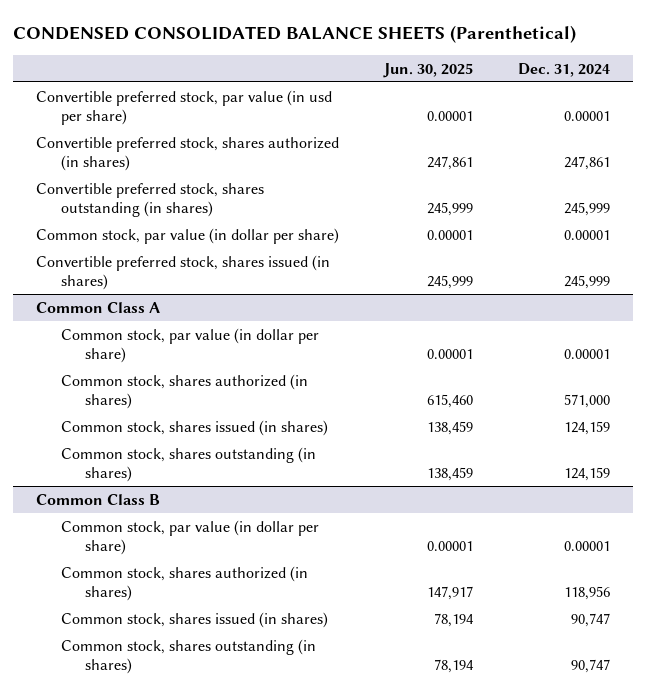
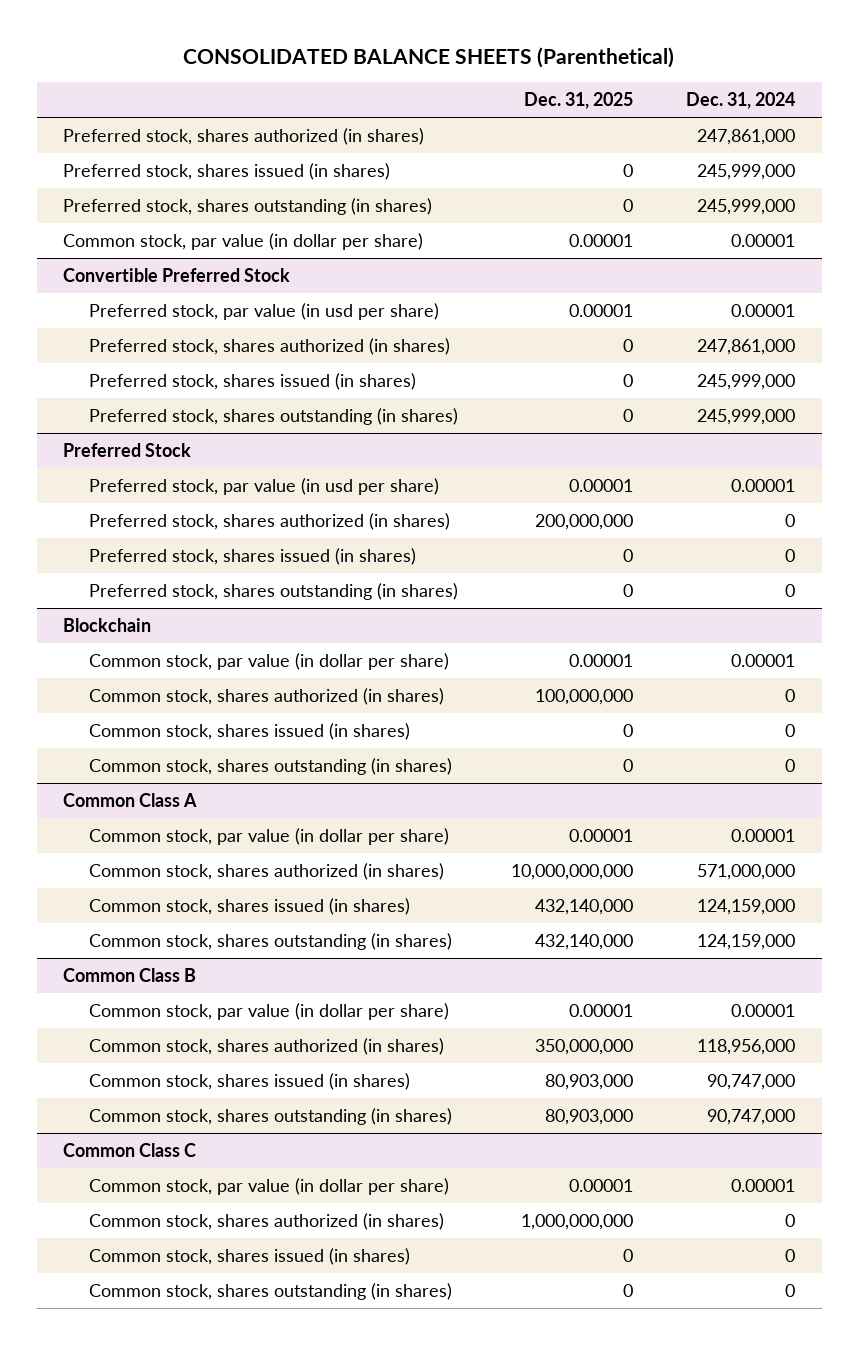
- CONDENSED CONSOLIDATED BALANCE SHEETS (Parenthetical)
+ CONSOLIDATED BALANCE SHEETS (Parenthetical)
- | Jun. 30, 2025 | Dec. 31, 2024
+ | Dec. 31, 2025 | Dec. 31, 2024
- Convertible preferred stock, par value (in usd per share) | 0.00001 | 0.00001
- Convertible preferred stock, shares authorized (in shares) | 247,861 | 247,861
- Convertible preferred stock, shares outstanding (in shares) | 245,999 | 245,999
+ Preferred stock, shares authorized (in shares) | | 247,861,000
+ Preferred stock, shares issued (in shares) | 0 | 245,999,000
+ Preferred stock, shares outstanding (in shares) | 0 | 245,999,000
- Convertible preferred stock, shares issued (in shares) | 245,999 | 245,999
+ Convertible Preferred Stock
+ Preferred stock, par value (in usd per share) | 0.00001 | 0.00001
+ Preferred stock, shares authorized (in shares) | 0 | 247,861,000
+ Preferred stock, shares issued (in shares) | 0 | 245,999,000
+ Preferred stock, shares outstanding (in shares) | 0 | 245,999,000
+ Preferred Stock
+ Preferred stock, par value (in usd per share) | 0.00001 | 0.00001
+ Preferred stock, shares authorized (in shares) | 200,000,000 | 0
+ Preferred stock, shares issued (in shares) | 0 | 0
+ Preferred stock, shares outstanding (in shares) | 0 | 0
+ Blockchain
+ Common stock, par value (in dollar per share) | 0.00001 | 0.00001
+ Common stock, shares authorized (in shares) | 100,000,000 | 0
+ Common stock, shares issued (in shares) | 0 | 0
+ Common stock, shares outstanding (in shares) | 0 | 0
@ Common Class A
- Common stock, shares authorized (in shares) | 615,460 | 571,000
- Common stock, shares issued (in shares) | 138,459 | 124,159
- Common stock, shares outstanding (in shares) | 138,459 | 124,159
+ Common stock, shares authorized (in shares) | 10,000,000,000 | 571,000,000
+ Common stock, shares issued (in shares) | 432,140,000 | 124,159,000
+ Common stock, shares outstanding (in shares) | 432,140,000 | 124,159,000
@ Common Class B
- Common stock, shares authorized (in shares) | 147,917 | 118,956
- Common stock, shares issued (in shares) | 78,194 | 90,747
- Common stock, shares outstanding (in shares) | 78,194 | 90,747
+ Common stock, shares authorized (in shares) | 350,000,000 | 118,956,000
+ Common stock, shares issued (in shares) | 80,903,000 | 90,747,000
+ Common stock, shares outstanding (in shares) | 80,903,000 | 90,747,000
+ Common Class C
+ Common stock, par value (in dollar per share) | 0.00001 | 0.00001
+ Common stock, shares authorized (in shares) | 1,000,000,000 | 0
+ Common stock, shares issued (in shares) | 0 | 0
+ Common stock, shares outstanding (in shares) | 0 | 0

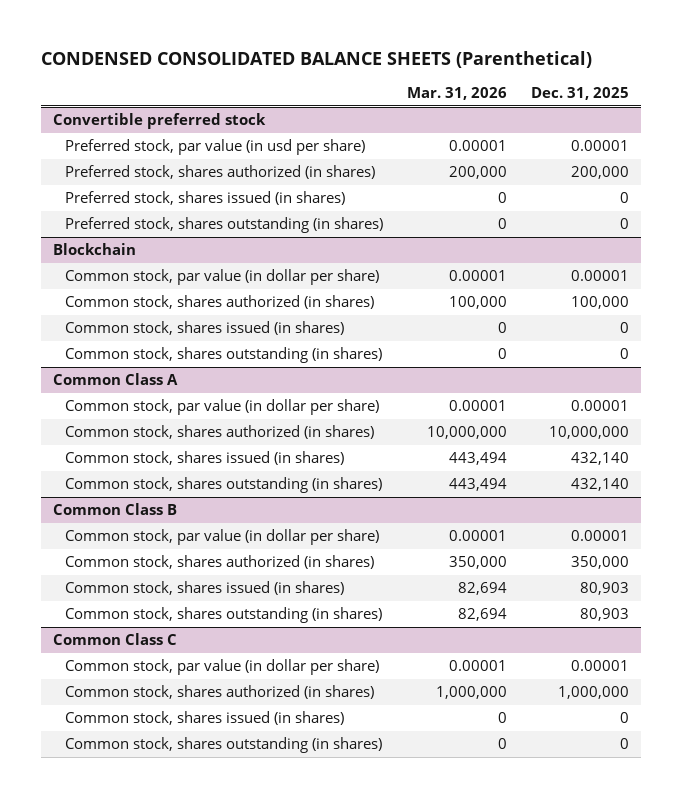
- CONSOLIDATED BALANCE SHEETS (Parenthetical)
+ CONDENSED CONSOLIDATED BALANCE SHEETS (Parenthetical)
- | Dec. 31, 2025 | Dec. 31, 2024
+ | Mar. 31, 2026 | Dec. 31, 2025
- Preferred stock, shares authorized (in shares) | | 247,861,000
- Preferred stock, shares issued (in shares) | 0 | 245,999,000
- Preferred stock, shares outstanding (in shares) | 0 | 245,999,000
- Common stock, par value (in dollar per share) | 0.00001 | 0.00001
- Convertible Preferred Stock
- Preferred stock, par value (in usd per share) | 0.00001 | 0.00001
- Preferred stock, shares authorized (in shares) | 0 | 247,861,000
- Preferred stock, shares issued (in shares) | 0 | 245,999,000
- Preferred stock, shares outstanding (in shares) | 0 | 245,999,000
- Preferred Stock
+ Convertible preferred stock
- Preferred stock, shares authorized (in shares) | 200,000,000 | 0
+ Preferred stock, shares authorized (in shares) | 200,000 | 200,000
@ Blockchain
- Common stock, shares authorized (in shares) | 100,000,000 | 0
+ Common stock, shares authorized (in shares) | 100,000 | 100,000
@ Common Class A
- Common stock, shares authorized (in shares) | 10,000,000,000 | 571,000,000
- Common stock, shares issued (in shares) | 432,140,000 | 124,159,000
- Common stock, shares outstanding (in shares) | 432,140,000 | 124,159,000
+ Common stock, shares authorized (in shares) | 10,000,000 | 10,000,000
+ Common stock, shares issued (in shares) | 443,494 | 432,140
+ Common stock, shares outstanding (in shares) | 443,494 | 432,140
@ Common Class B
- Common stock, shares authorized (in shares) | 350,000,000 | 118,956,000
- Common stock, shares issued (in shares) | 80,903,000 | 90,747,000
- Common stock, shares outstanding (in shares) | 80,903,000 | 90,747,000
+ Common stock, shares authorized (in shares) | 350,000 | 350,000
+ Common stock, shares issued (in shares) | 82,694 | 80,903
+ Common stock, shares outstanding (in shares) | 82,694 | 80,903
@ Common Class C
- Common stock, shares authorized (in shares) | 1,000,000,000 | 0
+ Common stock, shares authorized (in shares) | 1,000,000 | 1,000,000

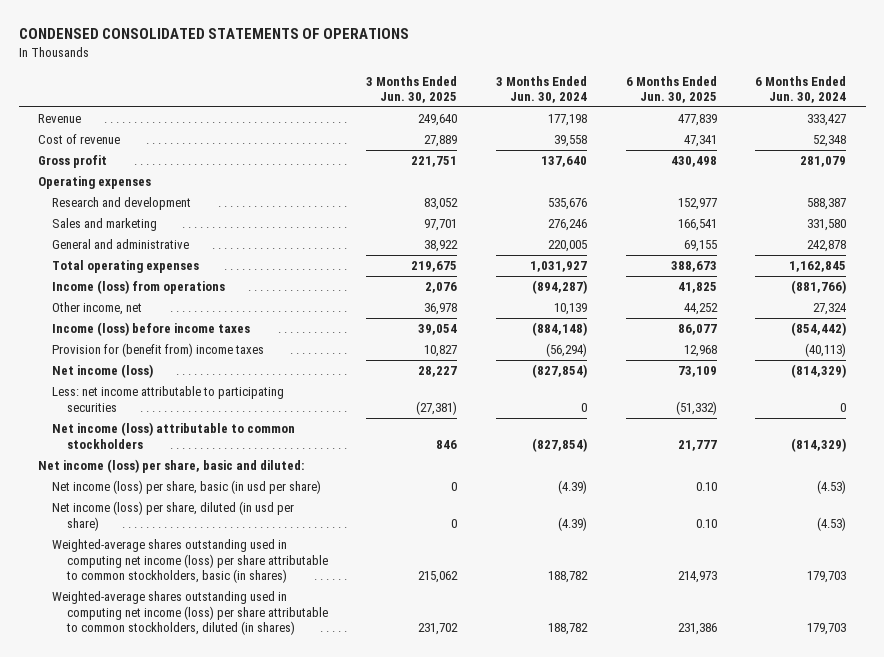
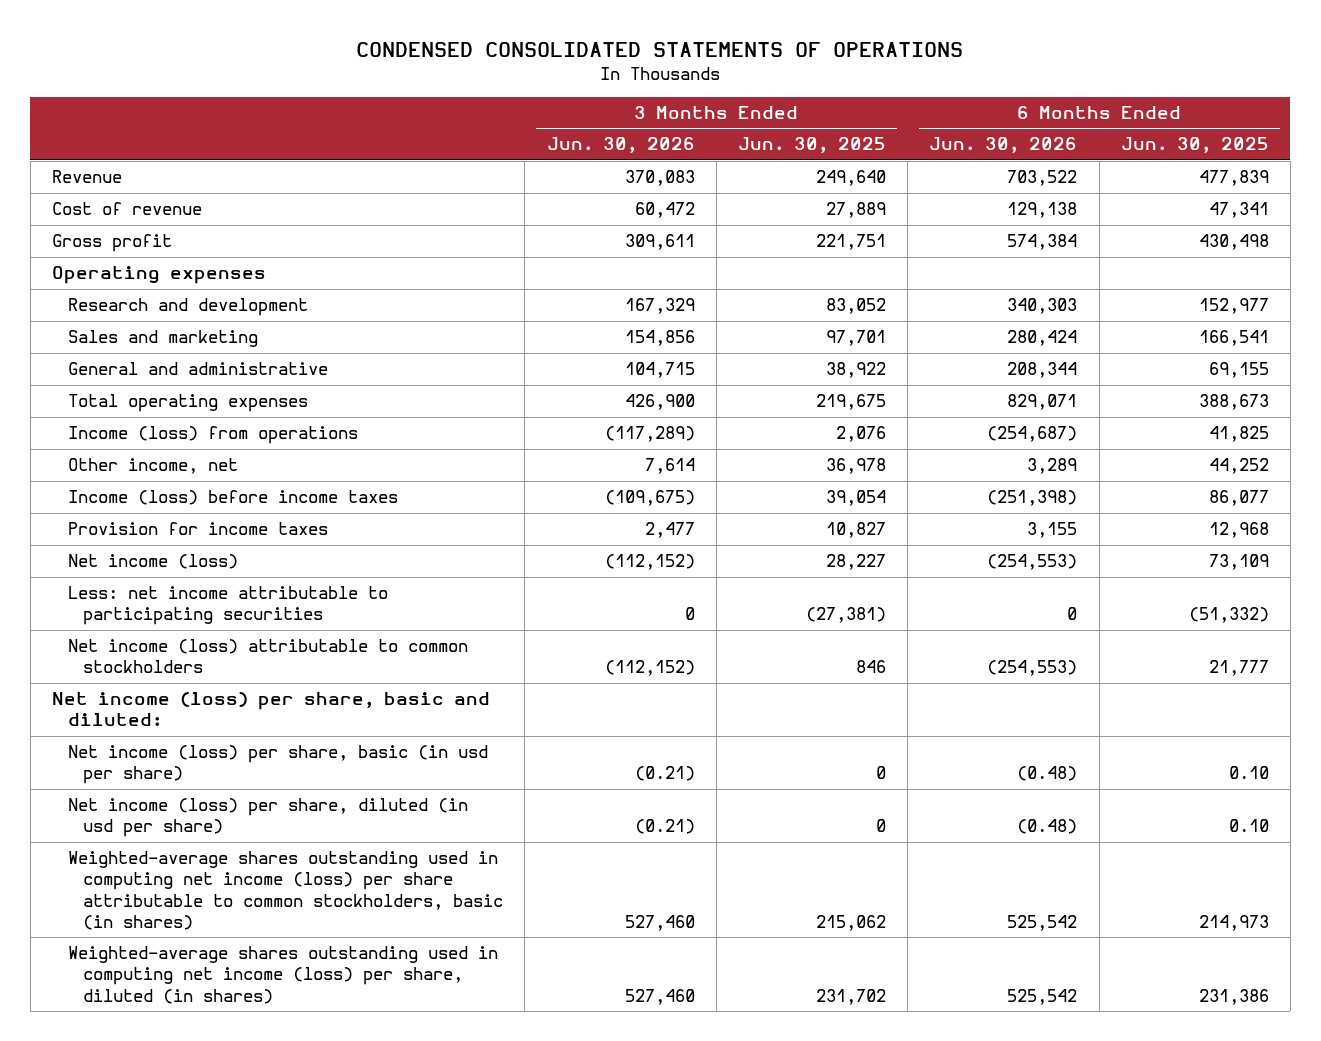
- | 3 Months Ended Jun. 30, 2025 | 3 Months Ended Jun. 30, 2024 | 6 Months Ended Jun. 30, 2025 | 6 Months Ended Jun. 30, 2024
+ | 3 Months Ended Jun. 30, 2026 | 3 Months Ended Jun. 30, 2025 | 6 Months Ended Jun. 30, 2026 | 6 Months Ended Jun. 30, 2025
- Provision for (benefit from) income taxes | 10,827 | (56,294) | 12,968 | (40,113)
+ Provision for income taxes | 2,477 | 10,827 | 3,155 | 12,968
- Weighted-average shares outstanding used in computing net income (loss) per share attributable to common stockholders, diluted (in shares) | 231,702 | 188,782 | 231,386 | 179,703
+ Weighted-average shares outstanding used in computing net income (loss) per share, diluted (in shares) | 527,460 | 231,702 | 525,542 | 231,386

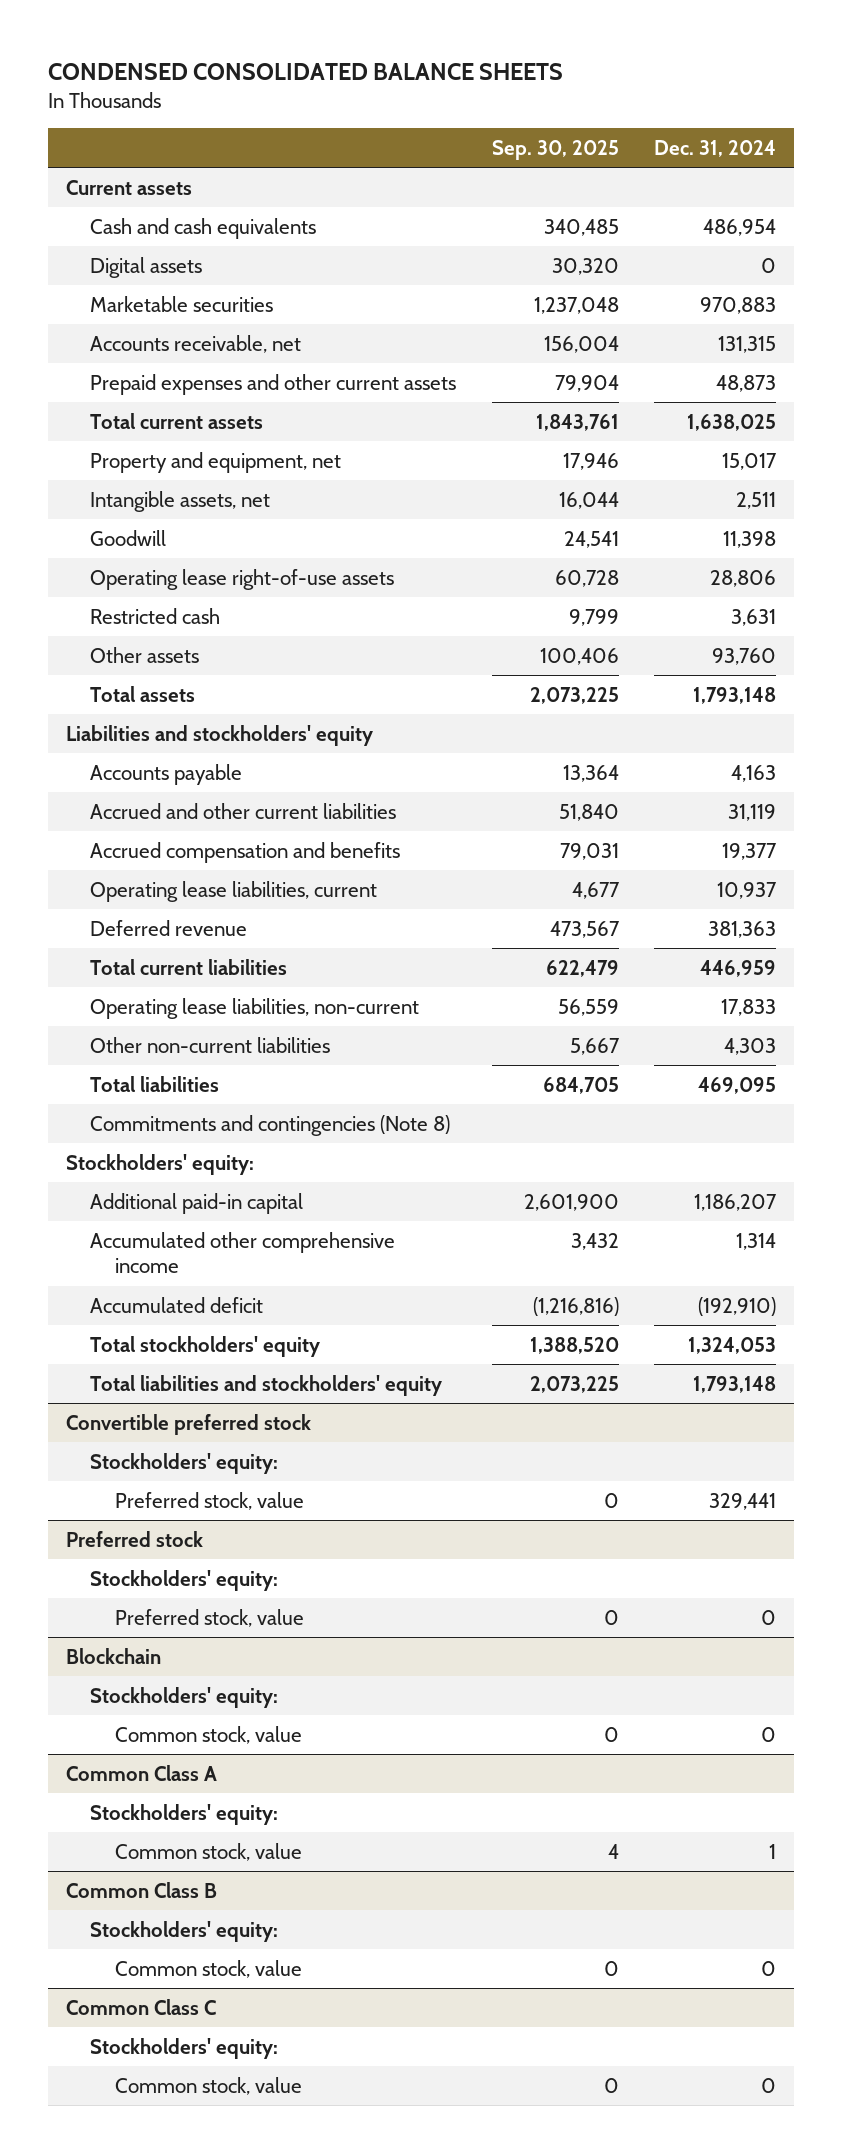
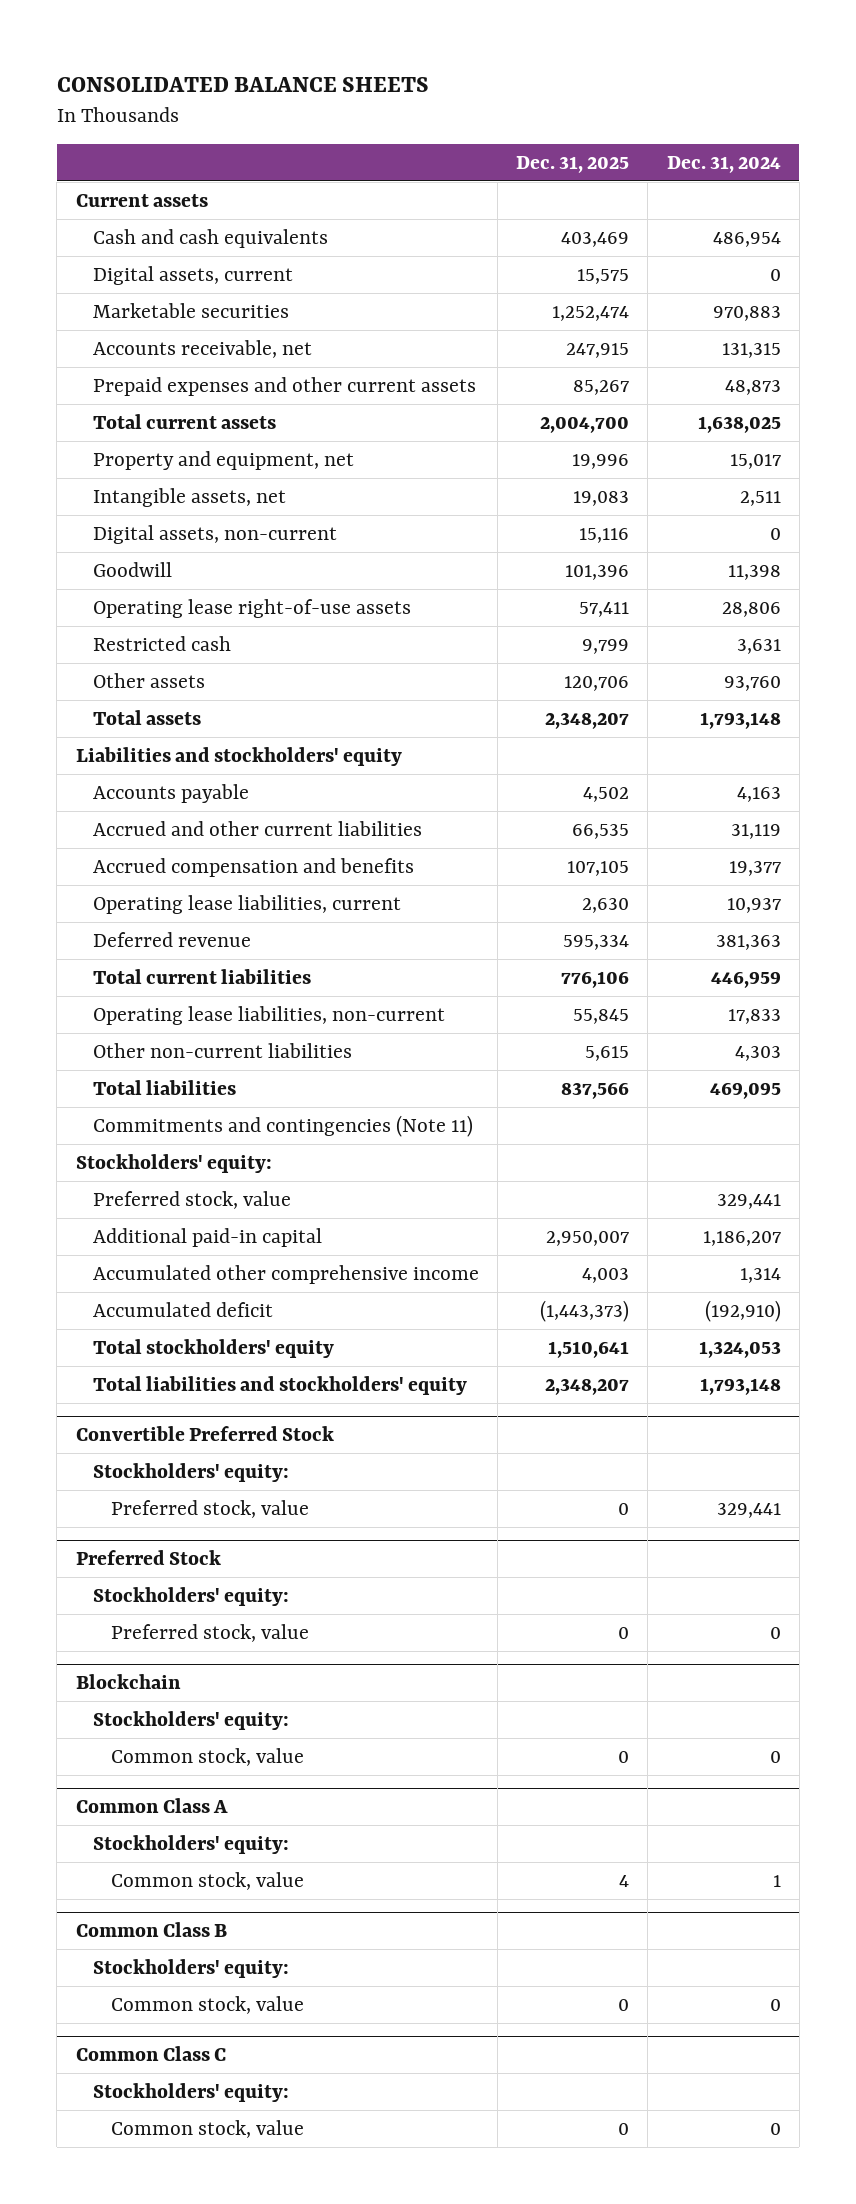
- CONDENSED CONSOLIDATED BALANCE SHEETS
+ CONSOLIDATED BALANCE SHEETS
- | Sep. 30, 2025 | Dec. 31, 2024
+ | Dec. 31, 2025 | Dec. 31, 2024
- Digital assets | 30,320 | 0
+ Digital assets, current | 15,575 | 0
+ Digital assets, non-current | 15,116 | 0
- Commitments and contingencies (Note 8)
+ Commitments and contingencies (Note 11)
+ Preferred stock, value | | 329,441
- Convertible preferred stock
+ Convertible Preferred Stock
- Preferred stock
+ Preferred Stock

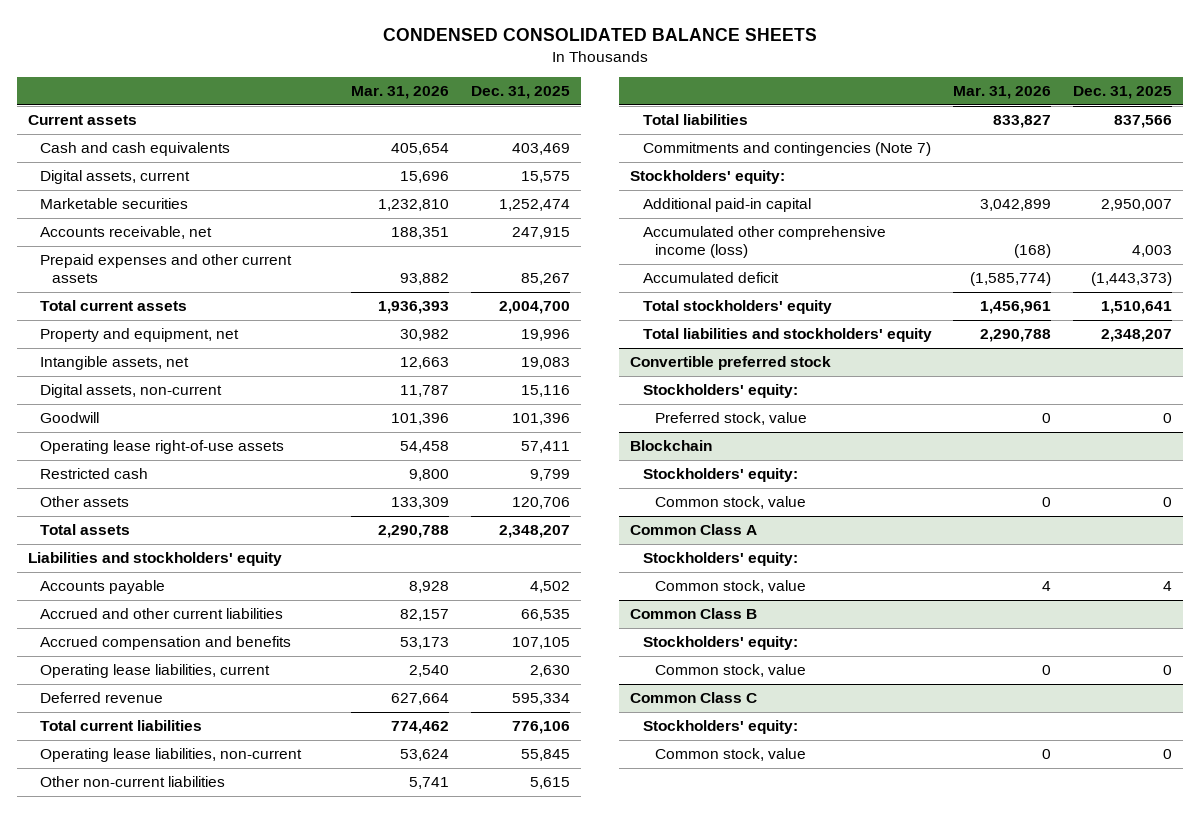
- CONSOLIDATED BALANCE SHEETS
+ CONDENSED CONSOLIDATED BALANCE SHEETS
- | Dec. 31, 2025 | Dec. 31, 2024
+ | Mar. 31, 2026 | Dec. 31, 2025
- Commitments and contingencies (Note 11)
+ Commitments and contingencies (Note 7)
- Preferred stock, value | | 329,441
- Accumulated other comprehensive income | 4,003 | 1,314
+ Accumulated other comprehensive income (loss) | (168) | 4,003
- Convertible Preferred Stock
- Stockholders' equity:
- Preferred stock, value | 0 | 329,441
- Preferred Stock
+ Convertible preferred stock

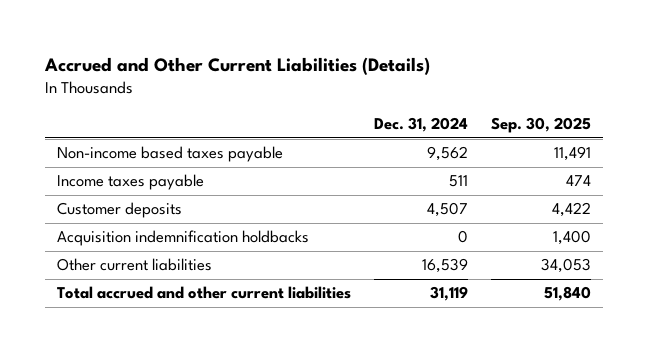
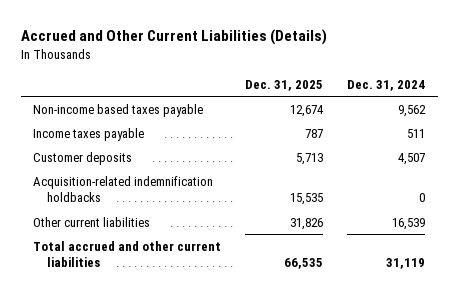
- | Dec. 31, 2024 | Sep. 30, 2025
+ | Dec. 31, 2025 | Dec. 31, 2024
- Acquisition indemnification holdbacks | 0 | 1,400
+ Acquisition-related indemnification holdbacks | 15,535 | 0

